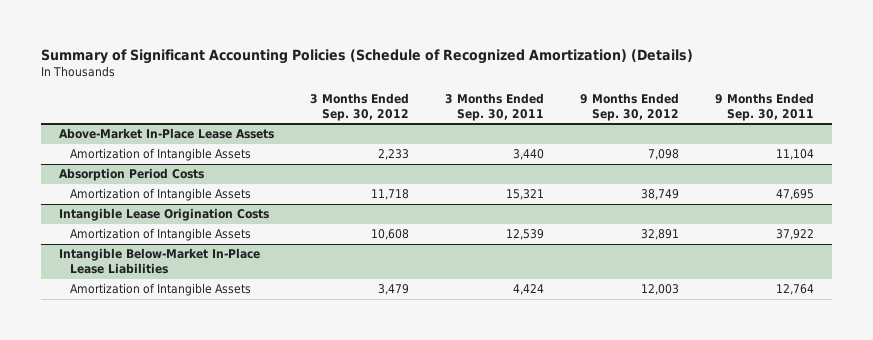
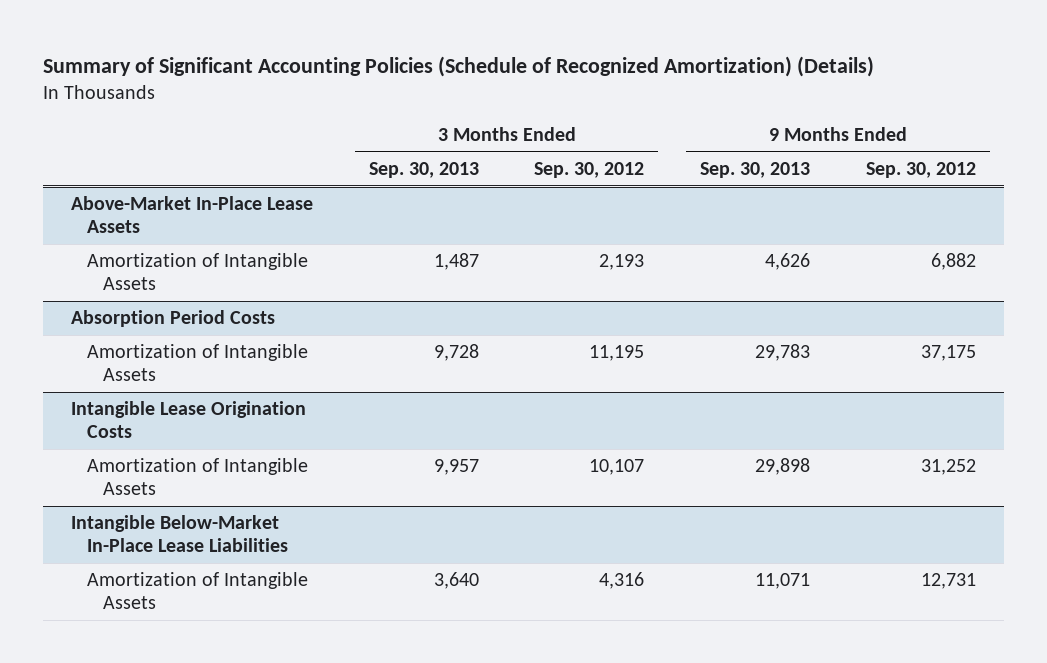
- | 3 Months Ended Sep. 30, 2012 | 3 Months Ended Sep. 30, 2011 | 9 Months Ended Sep. 30, 2012 | 9 Months Ended Sep. 30, 2011
+ | 3 Months Ended Sep. 30, 2013 | 3 Months Ended Sep. 30, 2012 | 9 Months Ended Sep. 30, 2013 | 9 Months Ended Sep. 30, 2012
@ Above-Market In-Place Lease Assets
- Amortization of Intangible Assets | 2,233 | 3,440 | 7,098 | 11,104
+ Amortization of Intangible Assets | 1,487 | 2,193 | 4,626 | 6,882
@ Absorption Period Costs
- Amortization of Intangible Assets | 11,718 | 15,321 | 38,749 | 47,695
+ Amortization of Intangible Assets | 9,728 | 11,195 | 29,783 | 37,175
@ Intangible Lease Origination Costs
- Amortization of Intangible Assets | 10,608 | 12,539 | 32,891 | 37,922
+ Amortization of Intangible Assets | 9,957 | 10,107 | 29,898 | 31,252
@ Intangible Below-Market In-Place Lease Liabilities
- Amortization of Intangible Assets | 3,479 | 4,424 | 12,003 | 12,764
+ Amortization of Intangible Assets | 3,640 | 4,316 | 11,071 | 12,731

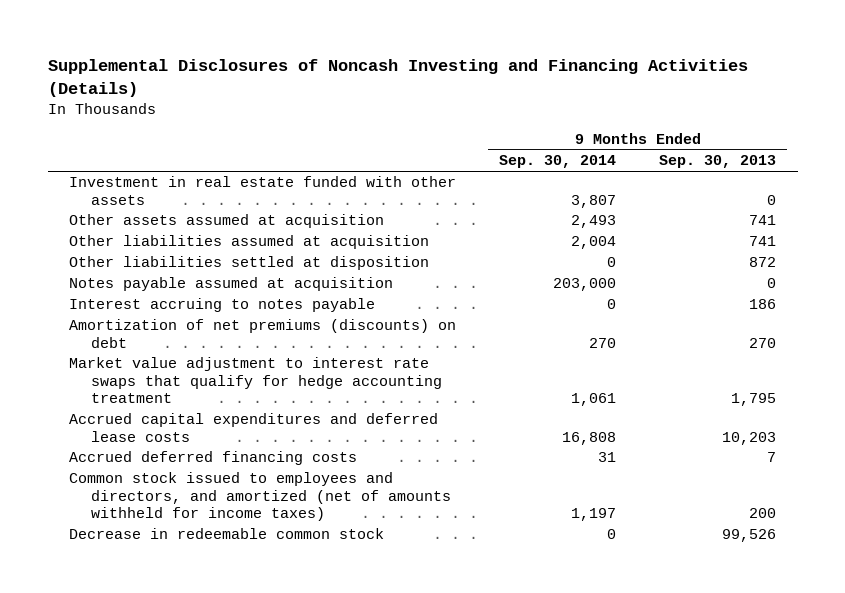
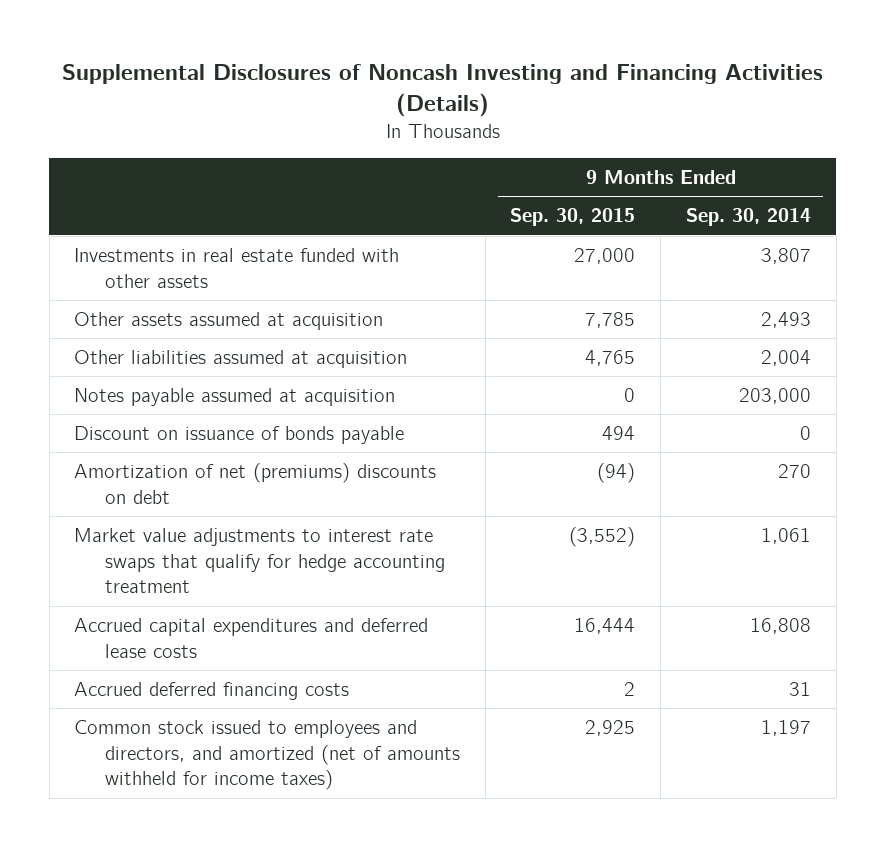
- | 9 Months Ended Sep. 30, 2014 | 9 Months Ended Sep. 30, 2013
+ | 9 Months Ended Sep. 30, 2015 | 9 Months Ended Sep. 30, 2014
- Investment in real estate funded with other assets | 3,807 | 0
+ Investments in real estate funded with other assets | 27,000 | 3,807
- Other liabilities settled at disposition | 0 | 872
- Interest accruing to notes payable | 0 | 186
- Amortization of net premiums (discounts) on debt | 270 | 270
- Market value adjustment to interest rate swaps that qualify for hedge accounting treatment | 1,061 | 1,795
+ Discount on issuance of bonds payable | 494 | 0
+ Amortization of net (premiums) discounts on debt | (94) | 270
+ Market value adjustments to interest rate swaps that qualify for hedge accounting treatment | (3,552) | 1,061
- Decrease in redeemable common stock | 0 | 99,526

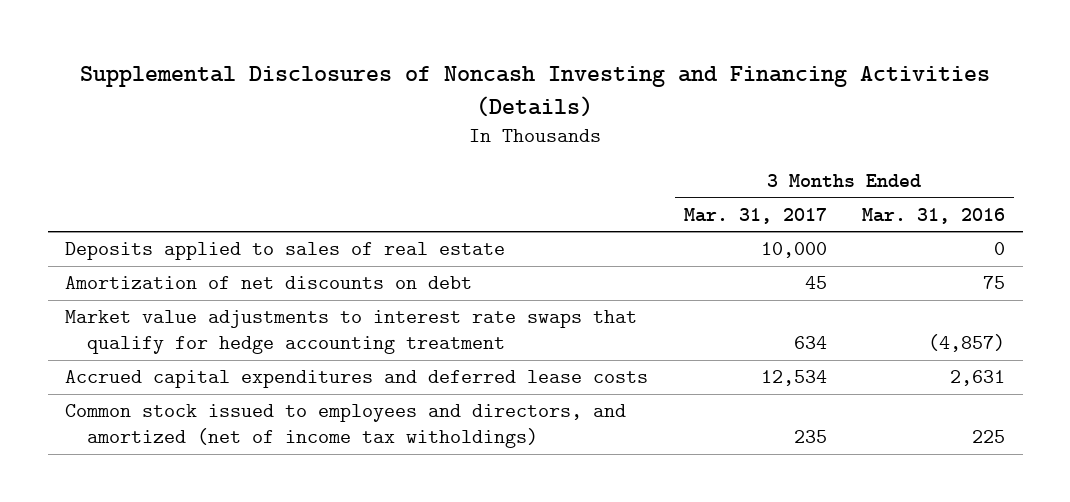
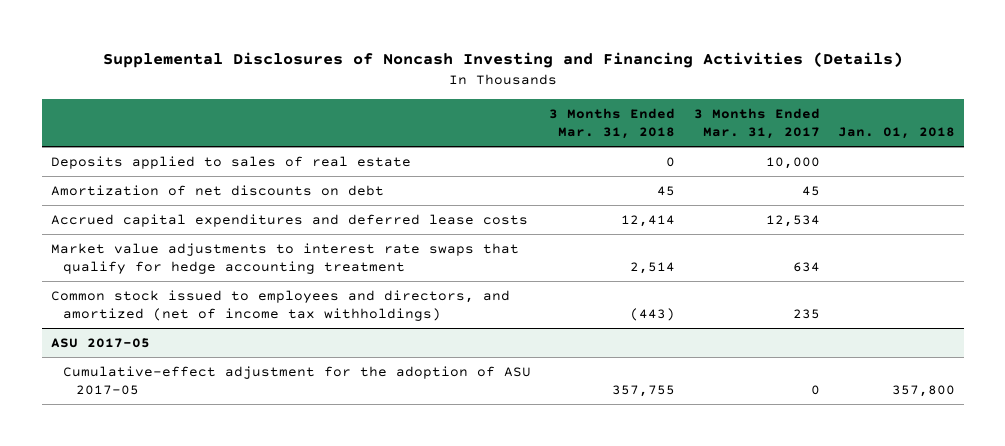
- | 3 Months Ended Mar. 31, 2017 | 3 Months Ended Mar. 31, 2016
+ | 3 Months Ended Mar. 31, 2018 | 3 Months Ended Mar. 31, 2017 | Jan. 01, 2018
- Common stock issued to employees and directors, and amortized (net of income tax witholdings) | 235 | 225
moved down: Market value adjustments to interest rate swaps that qualify for hedge accounting treatment | 2,514 | 634 |
+ Common stock issued to employees and directors, and amortized (net of income tax withholdings) | (443) | 235 |
+ ASU 2017-05
+ Cumulative-effect adjustment for the adoption of ASU 2017-05 | 357,755 | 0 | 357,800

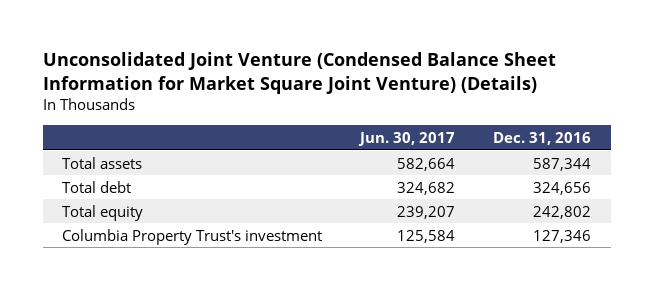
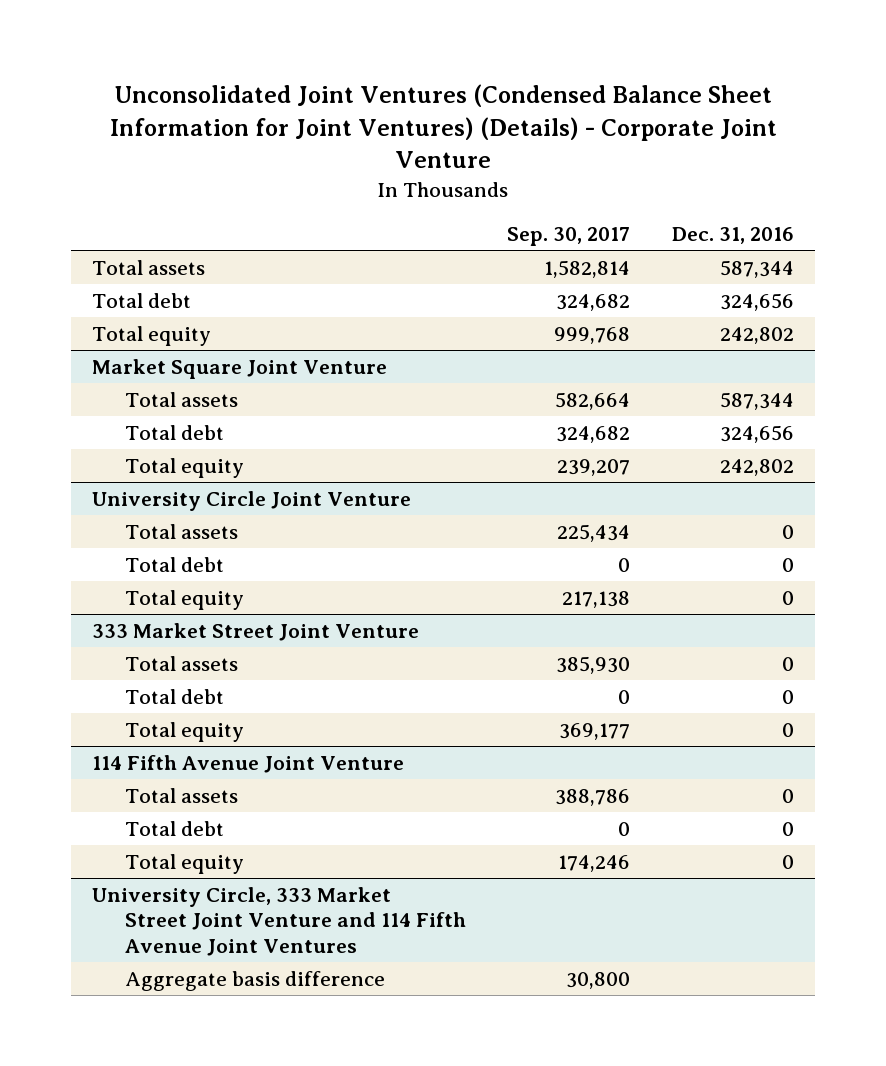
- Unconsolidated Joint Venture (Condensed Balance Sheet Information for Market Square Joint Venture) (Details)
+ Unconsolidated Joint Ventures (Condensed Balance Sheet Information for Joint Ventures) (Details) - Corporate Joint Venture
- | Jun. 30, 2017 | Dec. 31, 2016
+ | Sep. 30, 2017 | Dec. 31, 2016
- Columbia Property Trust's investment | 125,584 | 127,346
+ Market Square Joint Venture
+ Total assets | 582,664 | 587,344
+ Total debt | 324,682 | 324,656
+ Total equity | 239,207 | 242,802
+ University Circle Joint Venture
+ Total assets | 225,434 | 0
+ Total debt | 0 | 0
+ Total equity | 217,138 | 0
+ 333 Market Street Joint Venture
+ Total assets | 385,930 | 0
+ Total debt | 0 | 0
+ Total equity | 369,177 | 0
+ 114 Fifth Avenue Joint Venture
+ Total assets | 388,786 | 0
+ Total debt | 0 | 0
+ Total equity | 174,246 | 0
+ University Circle, 333 Market Street Joint Venture and 114 Fifth Avenue Joint Ventures
+ Aggregate basis difference | 30,800 |

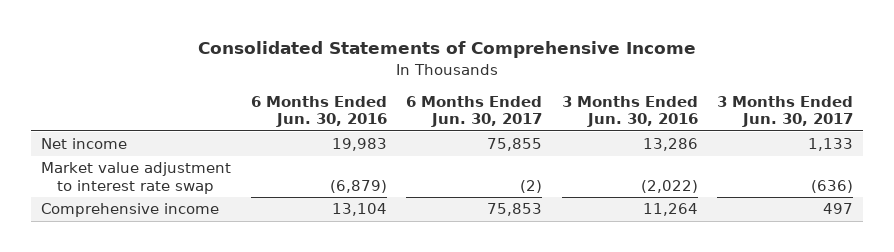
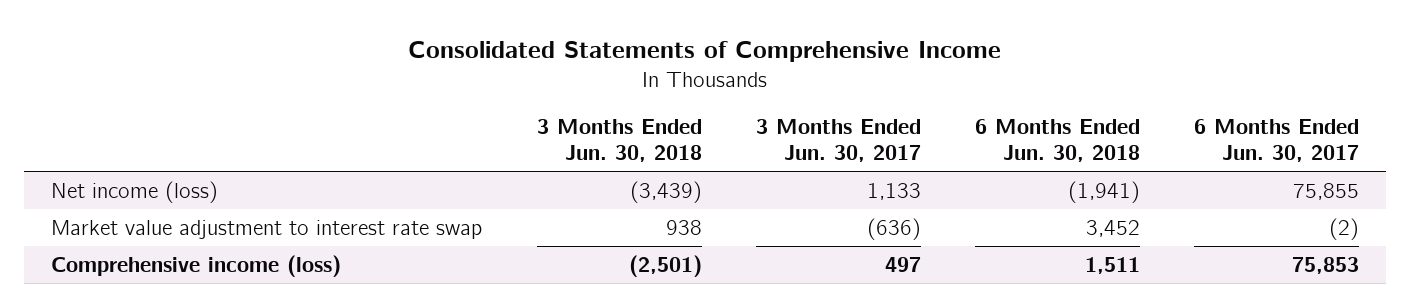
- | 6 Months Ended Jun. 30, 2016 | 6 Months Ended Jun. 30, 2017 | 3 Months Ended Jun. 30, 2016 | 3 Months Ended Jun. 30, 2017
+ | 3 Months Ended Jun. 30, 2018 | 3 Months Ended Jun. 30, 2017 | 6 Months Ended Jun. 30, 2018 | 6 Months Ended Jun. 30, 2017
- Net income | 19,983 | 75,855 | 13,286 | 1,133
+ Net income (loss) | (3,439) | 1,133 | (1,941) | 75,855
- Comprehensive income | 13,104 | 75,853 | 11,264 | 497
+ Comprehensive income (loss) | (2,501) | 497 | 1,511 | 75,853

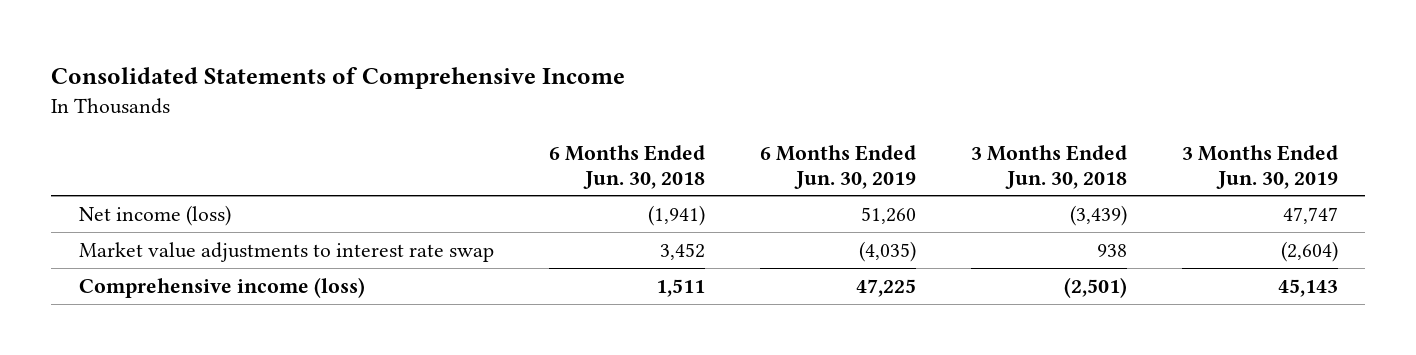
- | 3 Months Ended Jun. 30, 2018 | 3 Months Ended Jun. 30, 2017 | 6 Months Ended Jun. 30, 2018 | 6 Months Ended Jun. 30, 2017
+ | 6 Months Ended Jun. 30, 2018 | 6 Months Ended Jun. 30, 2019 | 3 Months Ended Jun. 30, 2018 | 3 Months Ended Jun. 30, 2019
- Market value adjustment to interest rate swap | 938 | (636) | 3,452 | (2)
+ Market value adjustments to interest rate swap | 3,452 | (4,035) | 938 | (2,604)

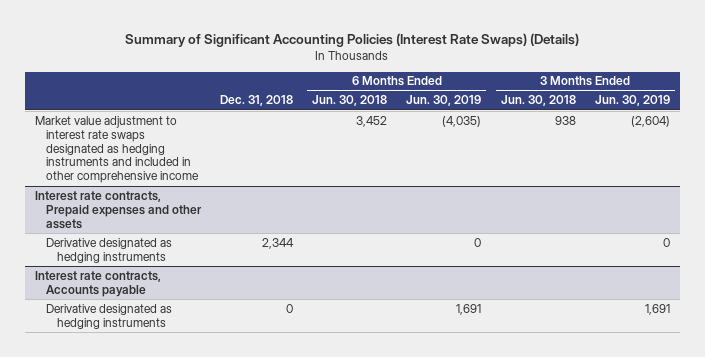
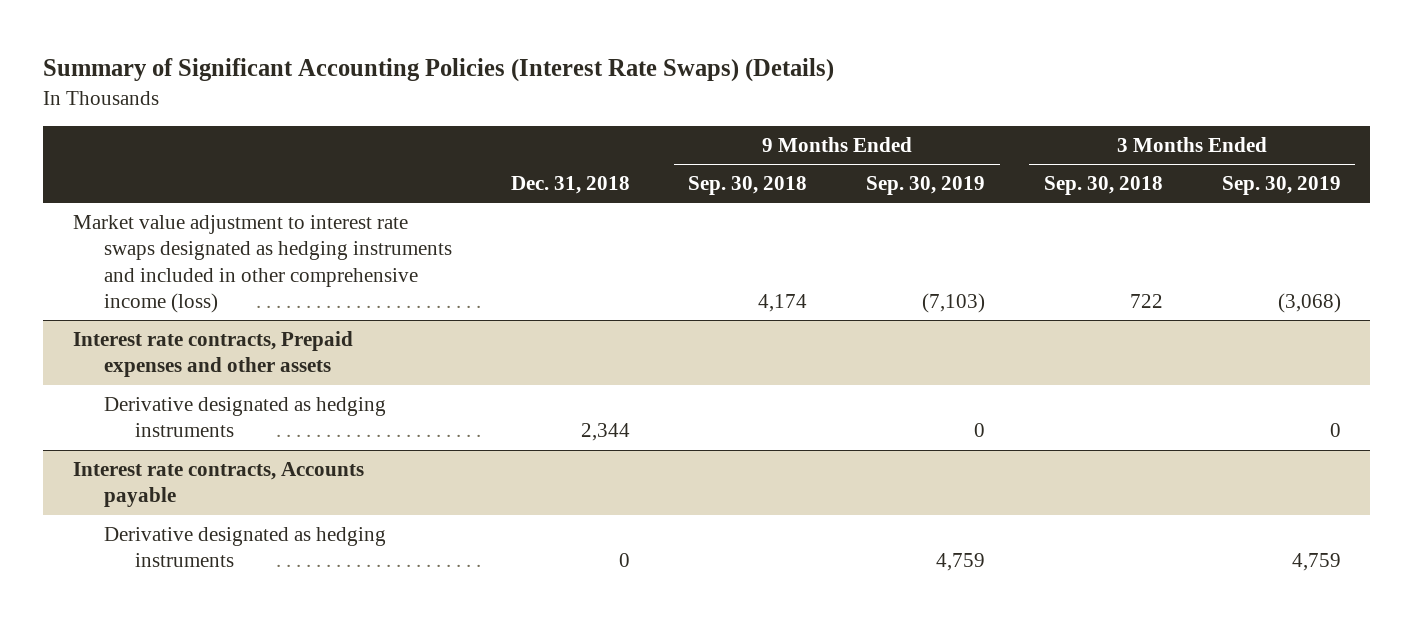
- | Dec. 31, 2018 | 6 Months Ended Jun. 30, 2018 | 6 Months Ended Jun. 30, 2019 | 3 Months Ended Jun. 30, 2018 | 3 Months Ended Jun. 30, 2019
+ | Dec. 31, 2018 | 9 Months Ended Sep. 30, 2018 | 9 Months Ended Sep. 30, 2019 | 3 Months Ended Sep. 30, 2018 | 3 Months Ended Sep. 30, 2019
- Market value adjustment to interest rate swaps designated as hedging instruments and included in other comprehensive income | | 3,452 | (4,035) | 938 | (2,604)
+ Market value adjustment to interest rate swaps designated as hedging instruments and included in other comprehensive income (loss) | | 4,174 | (7,103) | 722 | (3,068)

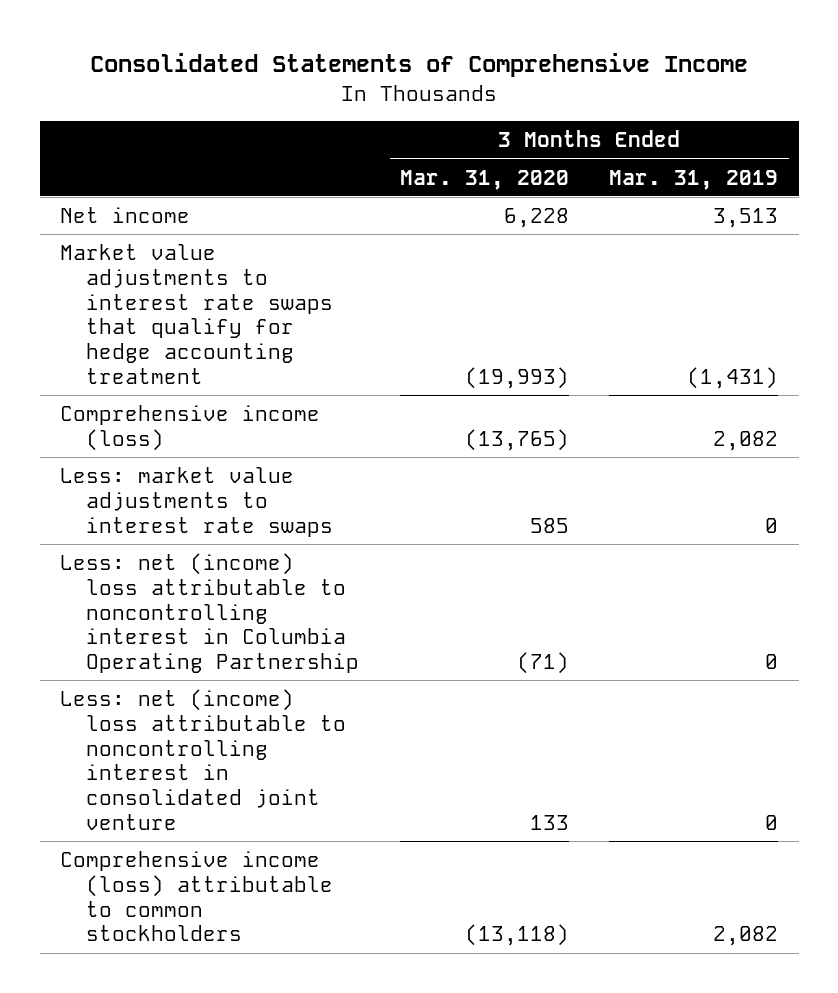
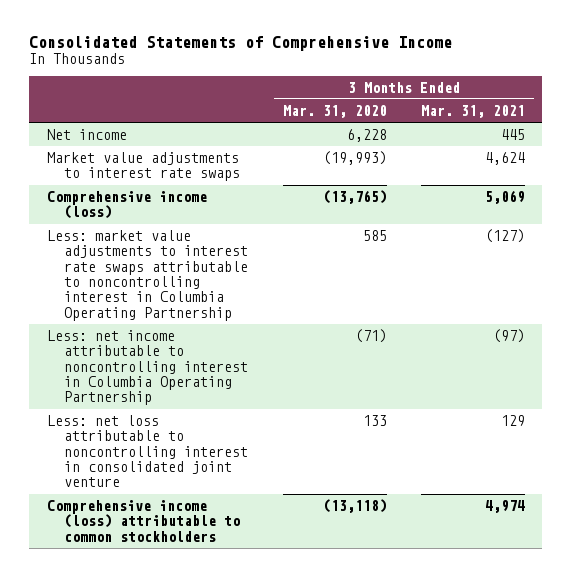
- | 3 Months Ended Mar. 31, 2020 | 3 Months Ended Mar. 31, 2019
+ | 3 Months Ended Mar. 31, 2020 | 3 Months Ended Mar. 31, 2021
- Market value adjustments to interest rate swaps that qualify for hedge accounting treatment | (19,993) | (1,431)
+ Market value adjustments to interest rate swaps | (19,993) | 4,624
- Less: market value adjustments to interest rate swaps | 585 | 0
- Less: net (income) loss attributable to noncontrolling interest in Columbia Operating Partnership | (71) | 0
- Less: net (income) loss attributable to noncontrolling interest in consolidated joint venture | 133 | 0
+ Less: market value adjustments to interest rate swaps attributable to noncontrolling interest in Columbia Operating Partnership | 585 | (127)
+ Less: net income attributable to noncontrolling interest in Columbia Operating Partnership | (71) | (97)
+ Less: net loss attributable to noncontrolling interest in consolidated joint venture | 133 | 129

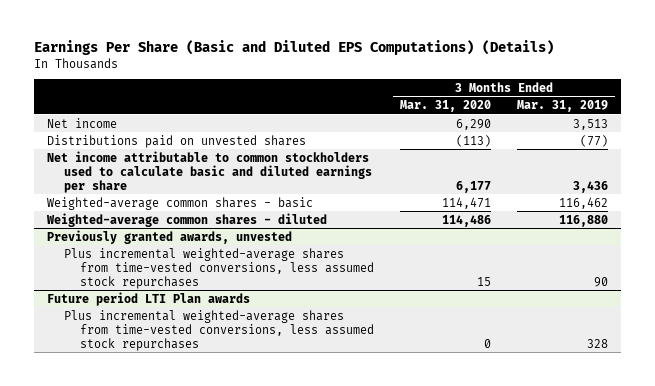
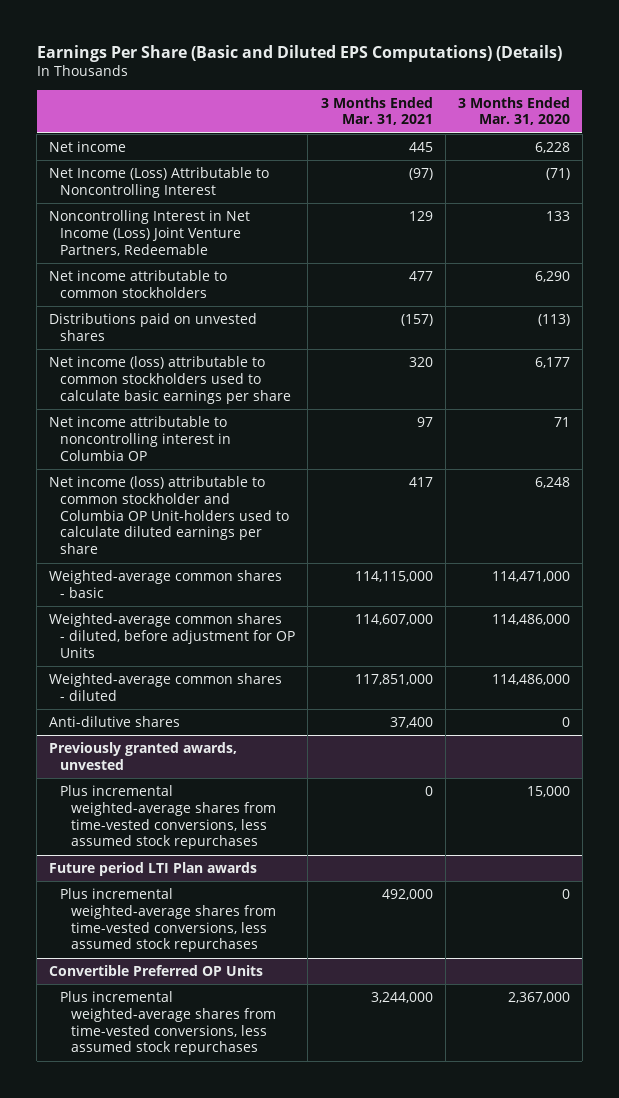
- | 3 Months Ended Mar. 31, 2020 | 3 Months Ended Mar. 31, 2019
+ | 3 Months Ended Mar. 31, 2021 | 3 Months Ended Mar. 31, 2020
- Net income | 6,290 | 3,513
+ Net income | 445 | 6,228
+ Net Income (Loss) Attributable to Noncontrolling Interest | (97) | (71)
+ Noncontrolling Interest in Net Income (Loss) Joint Venture Partners, Redeemable | 129 | 133
+ Net income attributable to common stockholders | 477 | 6,290
- Net income attributable to common stockholders used to calculate basic and diluted earnings per share | 6,177 | 3,436
- Weighted-average common shares - basic | 114,471 | 116,462
- Weighted-average common shares - diluted | 114,486 | 116,880
+ Net income (loss) attributable to common stockholders used to calculate basic earnings per share | 320 | 6,177
+ Net income attributable to noncontrolling interest in Columbia OP | 97 | 71
+ Net income (loss) attributable to common stockholder and Columbia OP Unit-holders used to calculate diluted earnings per share | 417 | 6,248
+ Weighted-average common shares - basic | 114,115,000 | 114,471,000
+ Weighted-average common shares - diluted, before adjustment for OP Units | 114,607,000 | 114,486,000
+ Weighted-average common shares - diluted | 117,851,000 | 114,486,000
+ Anti-dilutive shares | 37,400 | 0
@ Previously granted awards, unvested
- Plus incremental weighted-average shares from time-vested conversions, less assumed stock repurchases | 15 | 90
+ Plus incremental weighted-average shares from time-vested conversions, less assumed stock repurchases | 0 | 15,000
+ Convertible Preferred OP Units
+ Plus incremental weighted-average shares from time-vested conversions, less assumed stock repurchases | 3,244,000 | 2,367,000

